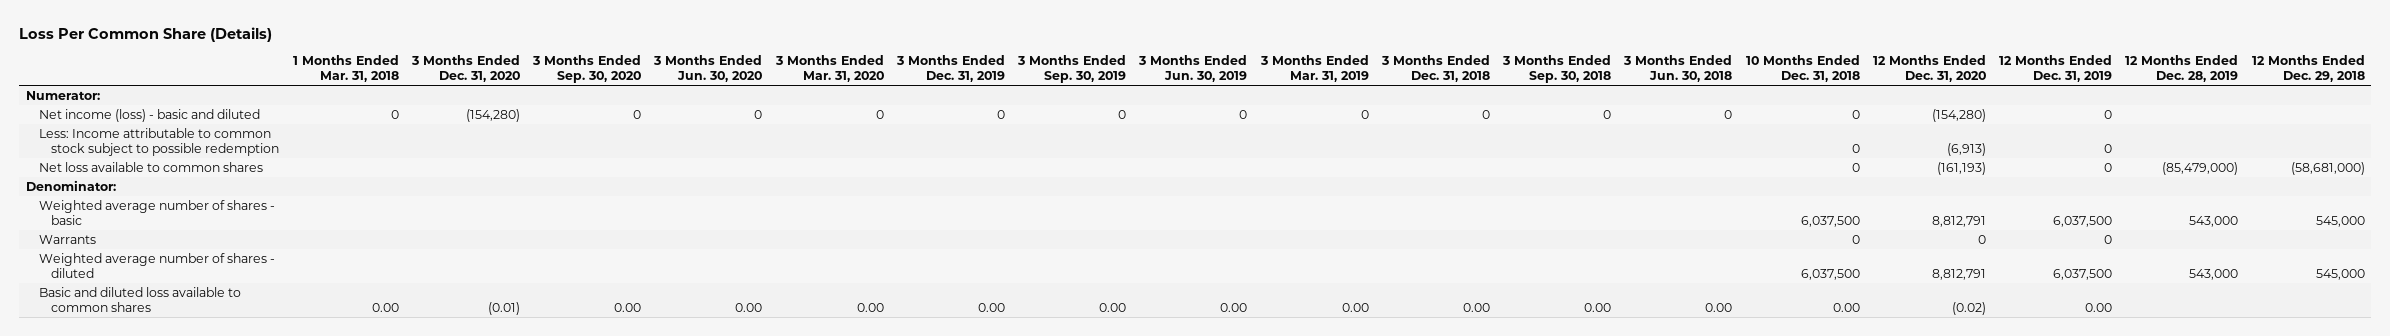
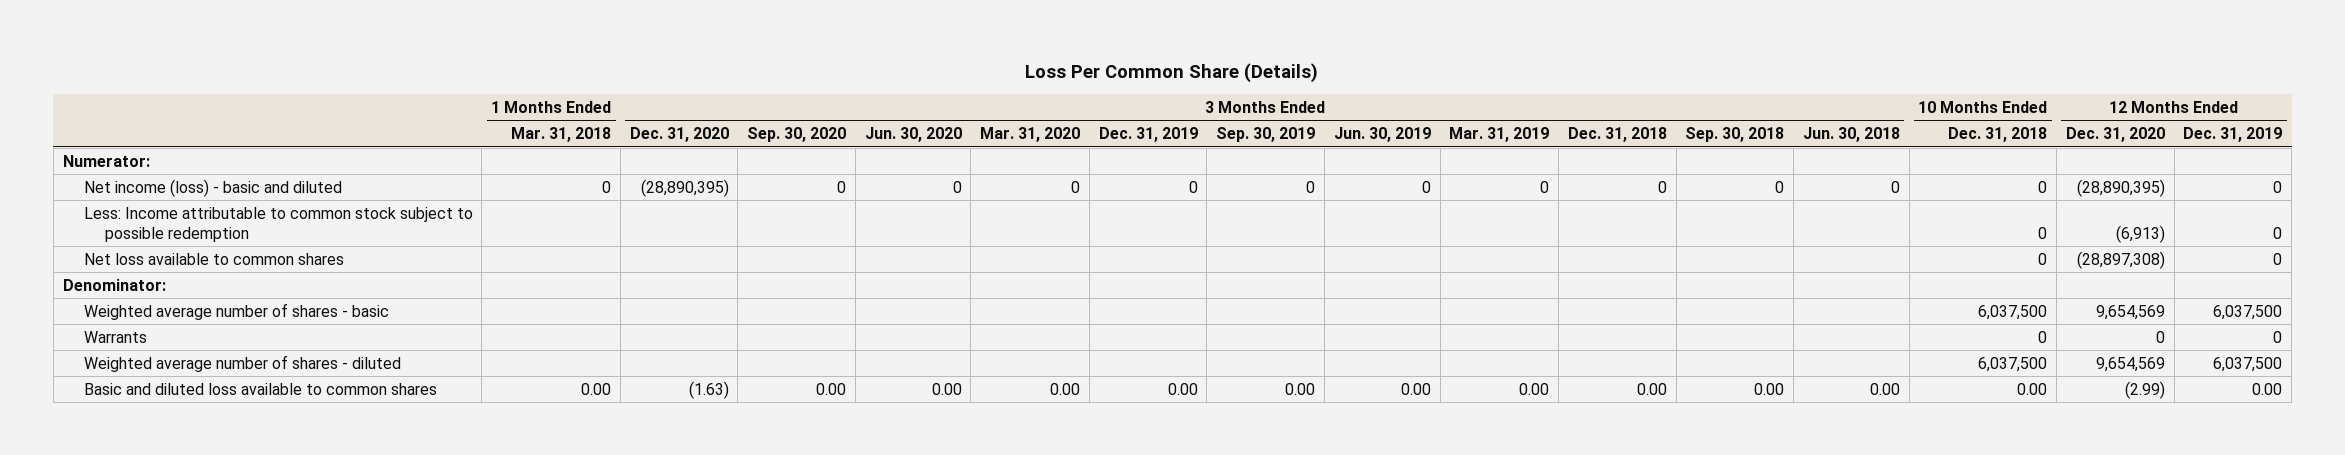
- | 1 Months Ended Mar. 31, 2018 | 3 Months Ended Dec. 31, 2020 | 3 Months Ended Sep. 30, 2020 | 3 Months Ended Jun. 30, 2020 | 3 Months Ended Mar. 31, 2020 | 3 Months Ended Dec. 31, 2019 | 3 Months Ended Sep. 30, 2019 | 3 Months Ended Jun. 30, 2019 | 3 Months Ended Mar. 31, 2019 | 3 Months Ended Dec. 31, 2018 | 3 Months Ended Sep. 30, 2018 | 3 Months Ended Jun. 30, 2018 | 10 Months Ended Dec. 31, 2018 | 12 Months Ended Dec. 31, 2020 | 12 Months Ended Dec. 31, 2019 | 12 Months Ended Dec. 28, 2019 | 12 Months Ended Dec. 29, 2018
+ | 1 Months Ended Mar. 31, 2018 | 3 Months Ended Dec. 31, 2020 | 3 Months Ended Sep. 30, 2020 | 3 Months Ended Jun. 30, 2020 | 3 Months Ended Mar. 31, 2020 | 3 Months Ended Dec. 31, 2019 | 3 Months Ended Sep. 30, 2019 | 3 Months Ended Jun. 30, 2019 | 3 Months Ended Mar. 31, 2019 | 3 Months Ended Dec. 31, 2018 | 3 Months Ended Sep. 30, 2018 | 3 Months Ended Jun. 30, 2018 | 10 Months Ended Dec. 31, 2018 | 12 Months Ended Dec. 31, 2020 | 12 Months Ended Dec. 31, 2019
- Net income (loss) - basic and diluted | 0 | (154,280) | 0 | 0 | 0 | 0 | 0 | 0 | 0 | 0 | 0 | 0 | 0 | (154,280) | 0 | |
+ Net income (loss) - basic and diluted | 0 | (28,890,395) | 0 | 0 | 0 | 0 | 0 | 0 | 0 | 0 | 0 | 0 | 0 | (28,890,395) | 0
- Net loss available to common shares | | | | | | | | | | | | | 0 | (161,193) | 0 | (85,479,000) | (58,681,000)
+ Net loss available to common shares | | | | | | | | | | | | | 0 | (28,897,308) | 0
- Weighted average number of shares - basic | | | | | | | | | | | | | 6,037,500 | 8,812,791 | 6,037,500 | 543,000 | 545,000
+ Weighted average number of shares - basic | | | | | | | | | | | | | 6,037,500 | 9,654,569 | 6,037,500
- Weighted average number of shares - diluted | | | | | | | | | | | | | 6,037,500 | 8,812,791 | 6,037,500 | 543,000 | 545,000
- Basic and diluted loss available to common shares | 0.00 | (0.01) | 0.00 | 0.00 | 0.00 | 0.00 | 0.00 | 0.00 | 0.00 | 0.00 | 0.00 | 0.00 | 0.00 | (0.02) | 0.00 | |
+ Weighted average number of shares - diluted | | | | | | | | | | | | | 6,037,500 | 9,654,569 | 6,037,500
+ Basic and diluted loss available to common shares | 0.00 | (1.63) | 0.00 | 0.00 | 0.00 | 0.00 | 0.00 | 0.00 | 0.00 | 0.00 | 0.00 | 0.00 | 0.00 | (2.99) | 0.00

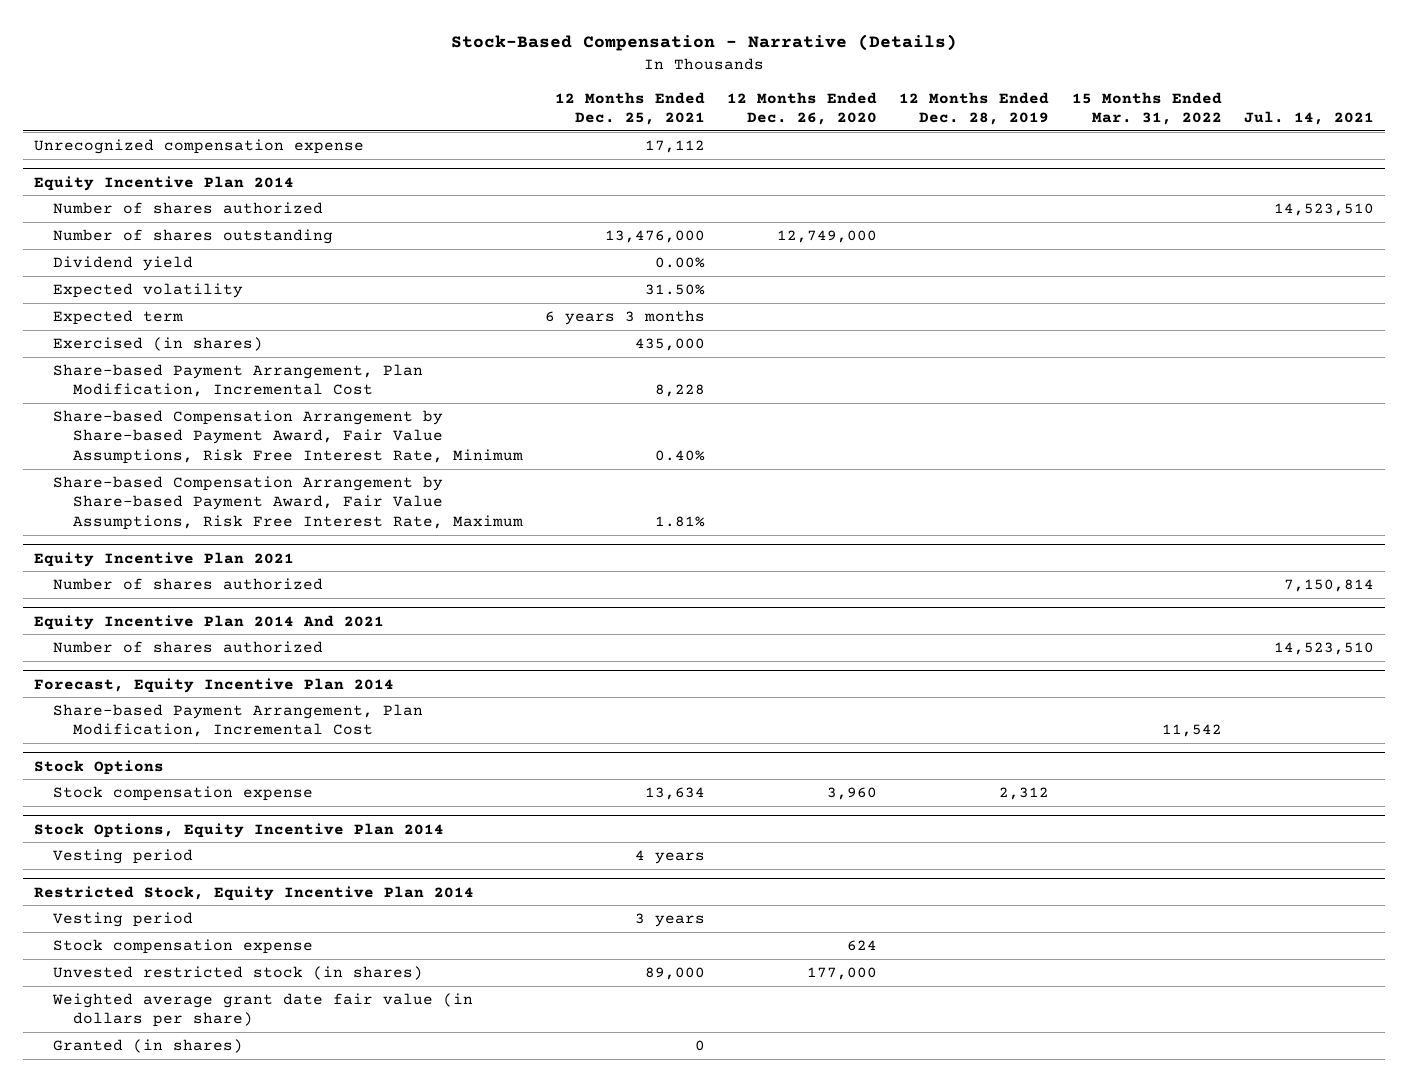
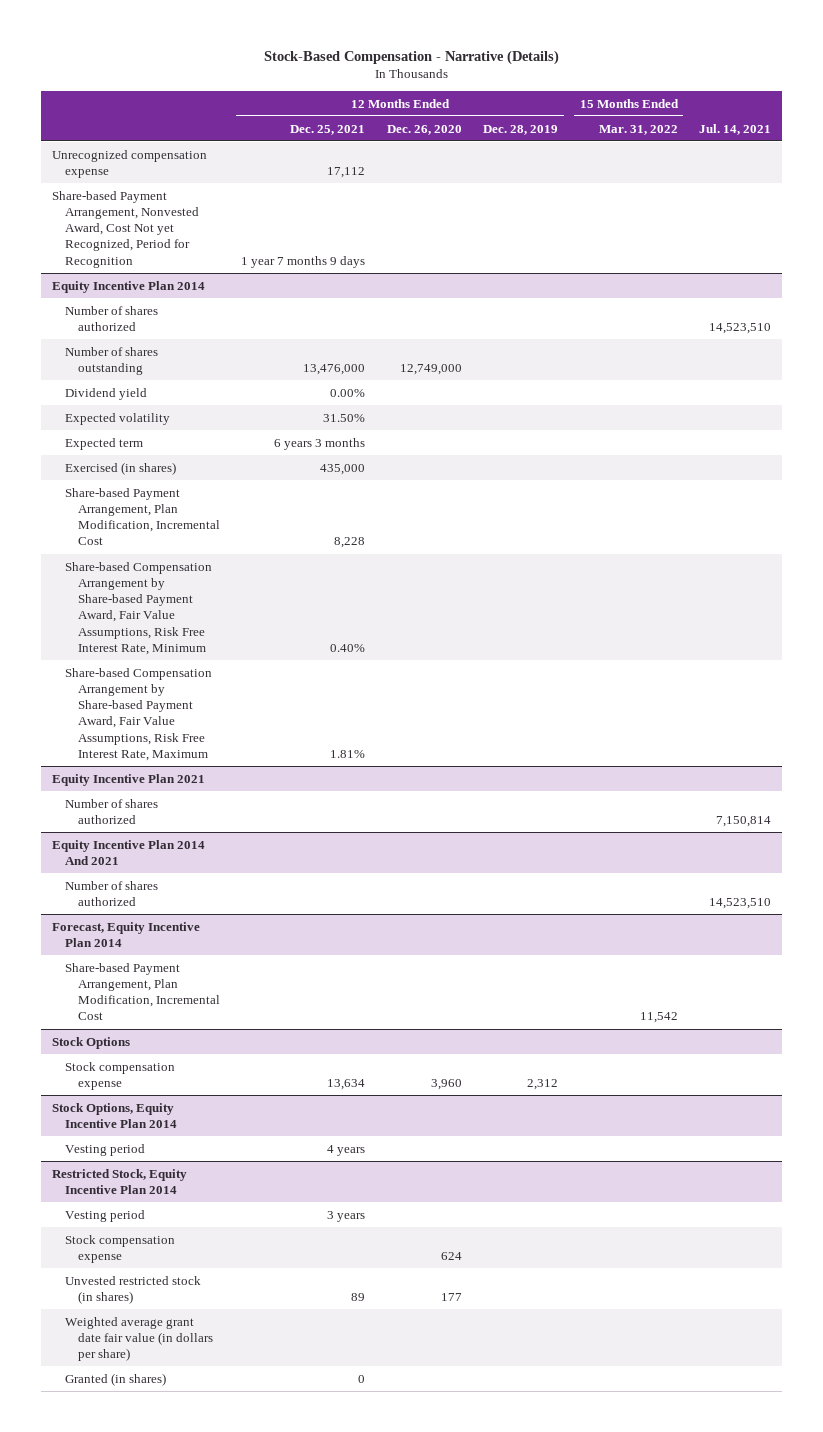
+ Share-based Payment Arrangement, Nonvested Award, Cost Not yet Recognized, Period for Recognition | 1 year 7 months 9 days | | | |
@ Restricted Stock, Equity Incentive Plan 2014
- Unvested restricted stock (in shares) | 89,000 | 177,000 | | |
+ Unvested restricted stock (in shares) | 89 | 177 | | |

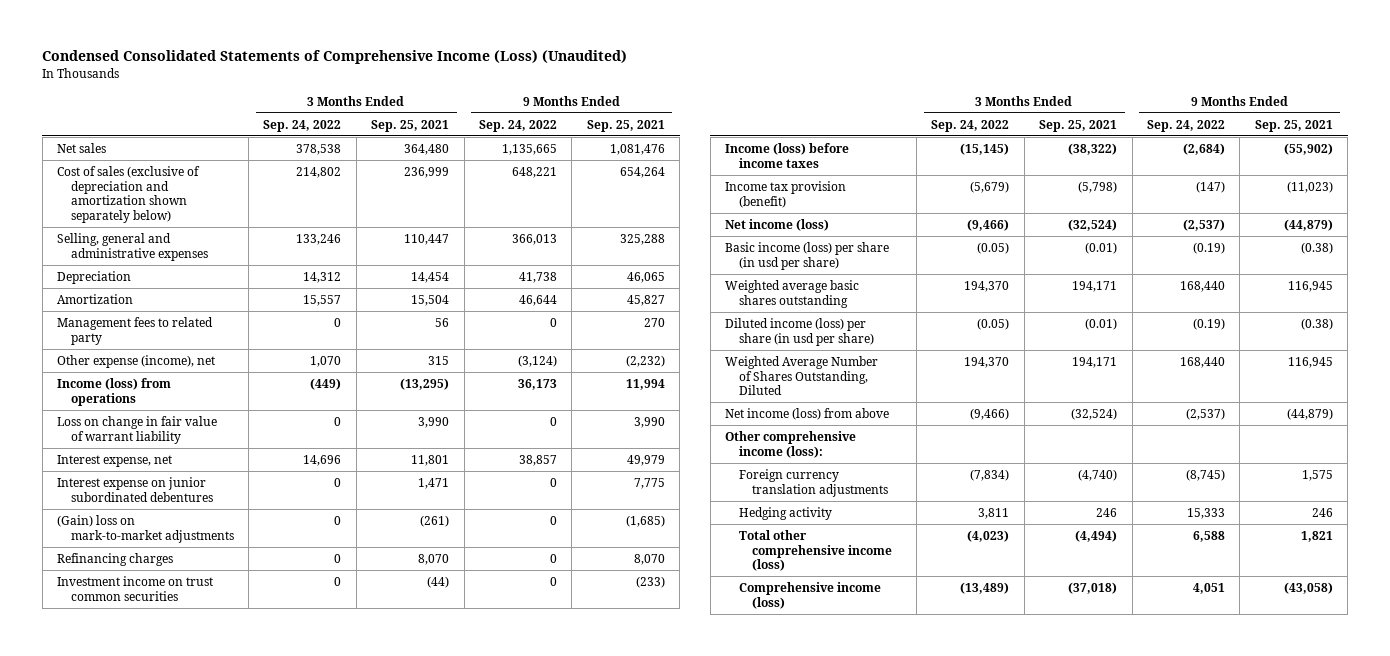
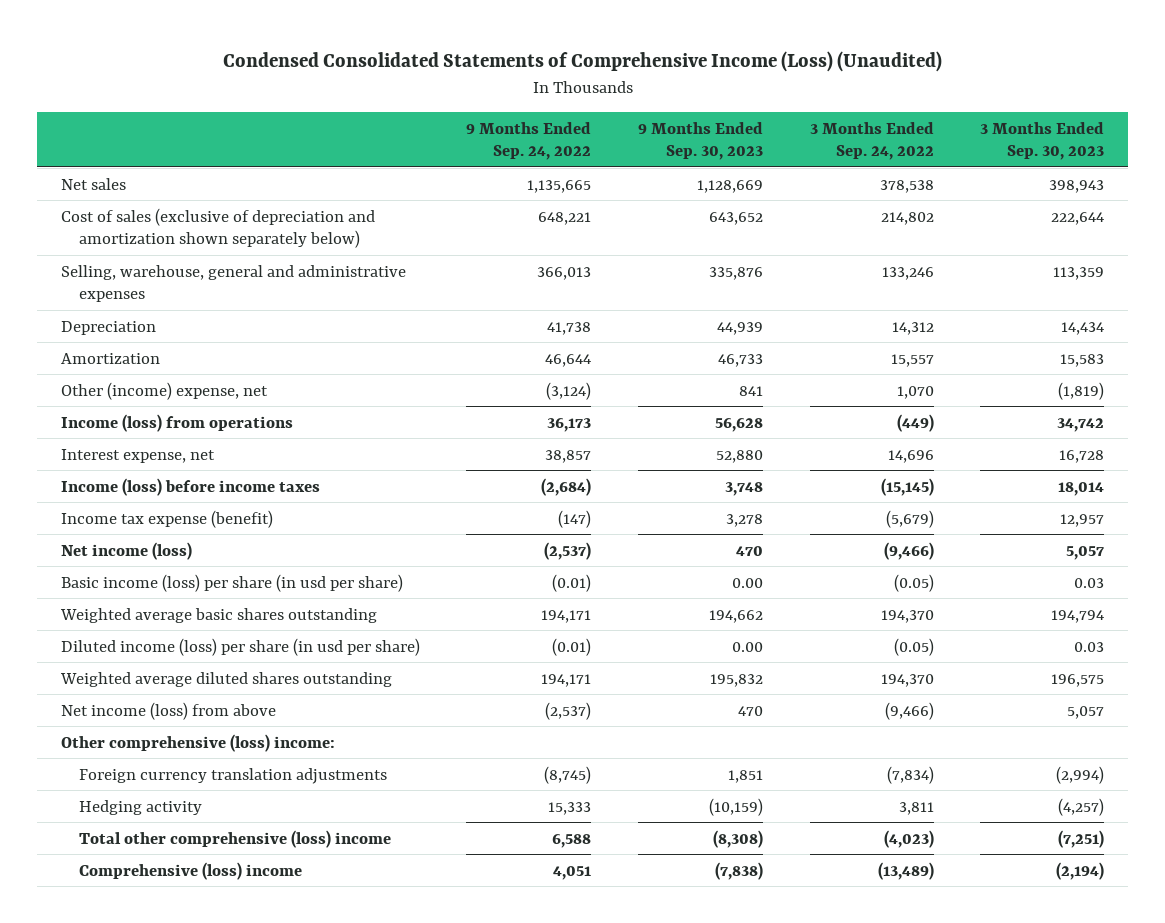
- | 3 Months Ended Sep. 24, 2022 | 3 Months Ended Sep. 25, 2021 | 9 Months Ended Sep. 24, 2022 | 9 Months Ended Sep. 25, 2021
+ | 9 Months Ended Sep. 24, 2022 | 9 Months Ended Sep. 30, 2023 | 3 Months Ended Sep. 24, 2022 | 3 Months Ended Sep. 30, 2023
- Selling, general and administrative expenses | 133,246 | 110,447 | 366,013 | 325,288
+ Selling, warehouse, general and administrative expenses | 366,013 | 335,876 | 133,246 | 113,359
- Management fees to related party | 0 | 56 | 0 | 270
- Other expense (income), net | 1,070 | 315 | (3,124) | (2,232)
+ Other (income) expense, net | (3,124) | 841 | 1,070 | (1,819)
- Loss on change in fair value of warrant liability | 0 | 3,990 | 0 | 3,990
- Interest expense on junior subordinated debentures | 0 | 1,471 | 0 | 7,775
- (Gain) loss on mark-to-market adjustments | 0 | (261) | 0 | (1,685)
- Refinancing charges | 0 | 8,070 | 0 | 8,070
- Investment income on trust common securities | 0 | (44) | 0 | (233)
- Income tax provision (benefit) | (5,679) | (5,798) | (147) | (11,023)
+ Income tax expense (benefit) | (147) | 3,278 | (5,679) | 12,957
- Basic income (loss) per share (in usd per share) | (0.05) | (0.01) | (0.19) | (0.38)
- Weighted average basic shares outstanding | 194,370 | 194,171 | 168,440 | 116,945
- Diluted income (loss) per share (in usd per share) | (0.05) | (0.01) | (0.19) | (0.38)
- Weighted Average Number of Shares Outstanding, Diluted | 194,370 | 194,171 | 168,440 | 116,945
+ Basic income (loss) per share (in usd per share) | (0.01) | 0.00 | (0.05) | 0.03
+ Weighted average basic shares outstanding | 194,171 | 194,662 | 194,370 | 194,794
+ Diluted income (loss) per share (in usd per share) | (0.01) | 0.00 | (0.05) | 0.03
+ Weighted average diluted shares outstanding | 194,171 | 195,832 | 194,370 | 196,575
- Other comprehensive income (loss):
+ Other comprehensive (loss) income:
- Total other comprehensive income (loss) | (4,023) | (4,494) | 6,588 | 1,821
- Comprehensive income (loss) | (13,489) | (37,018) | 4,051 | (43,058)
+ Total other comprehensive (loss) income | 6,588 | (8,308) | (4,023) | (7,251)
+ Comprehensive (loss) income | 4,051 | (7,838) | (13,489) | (2,194)

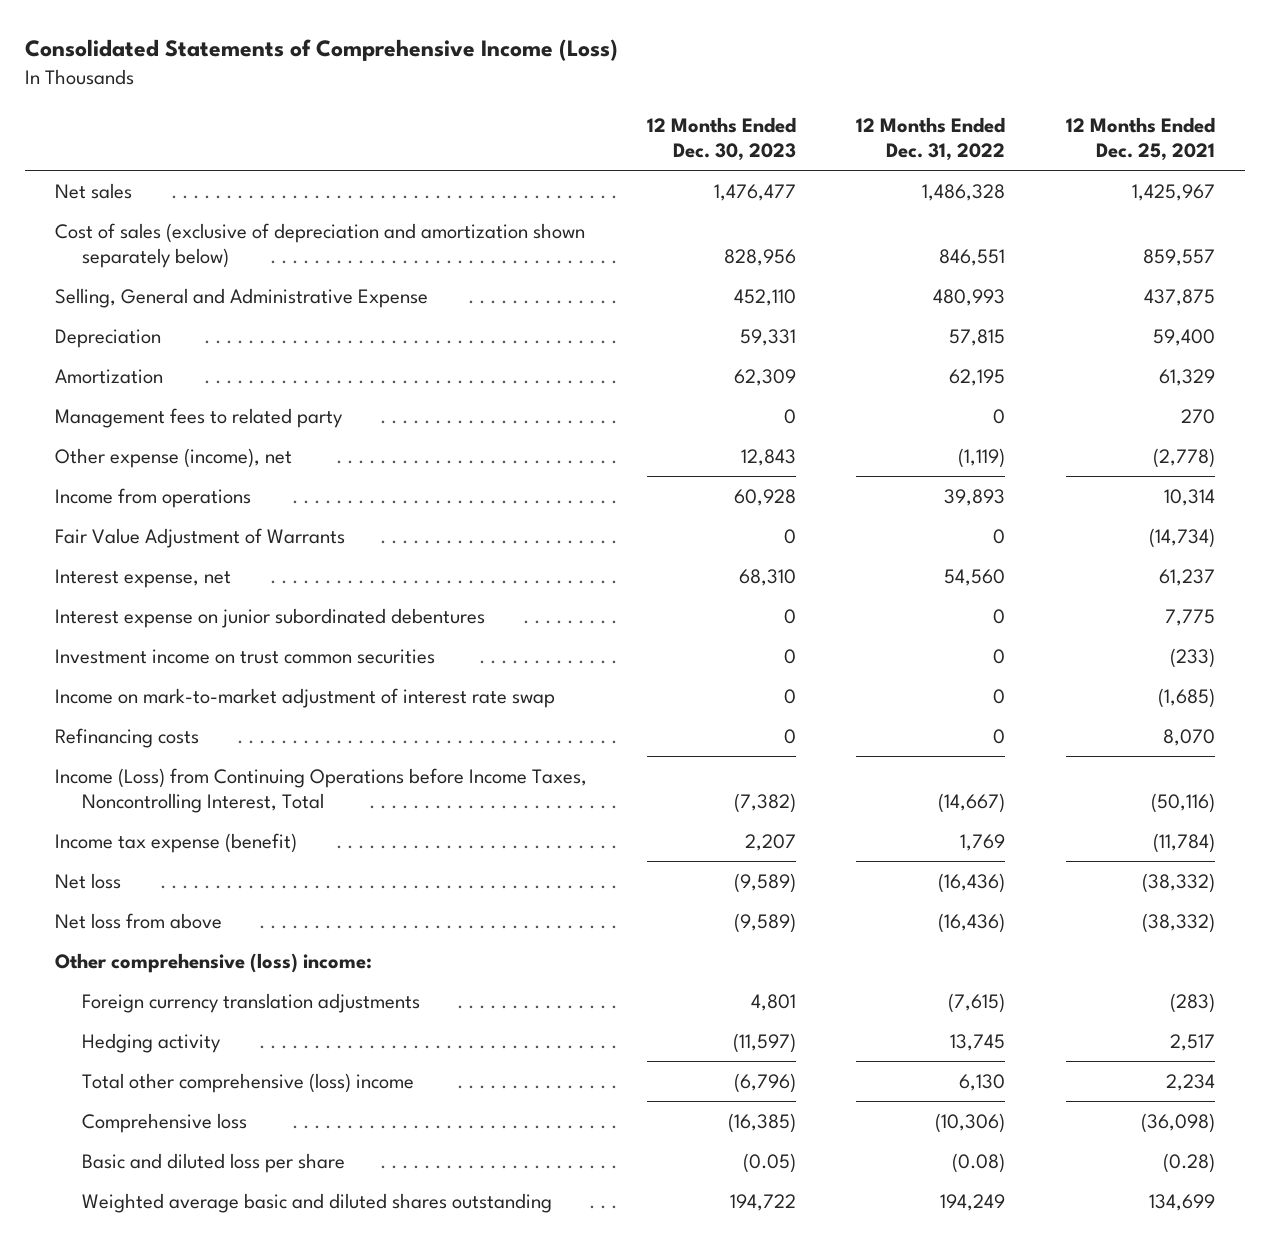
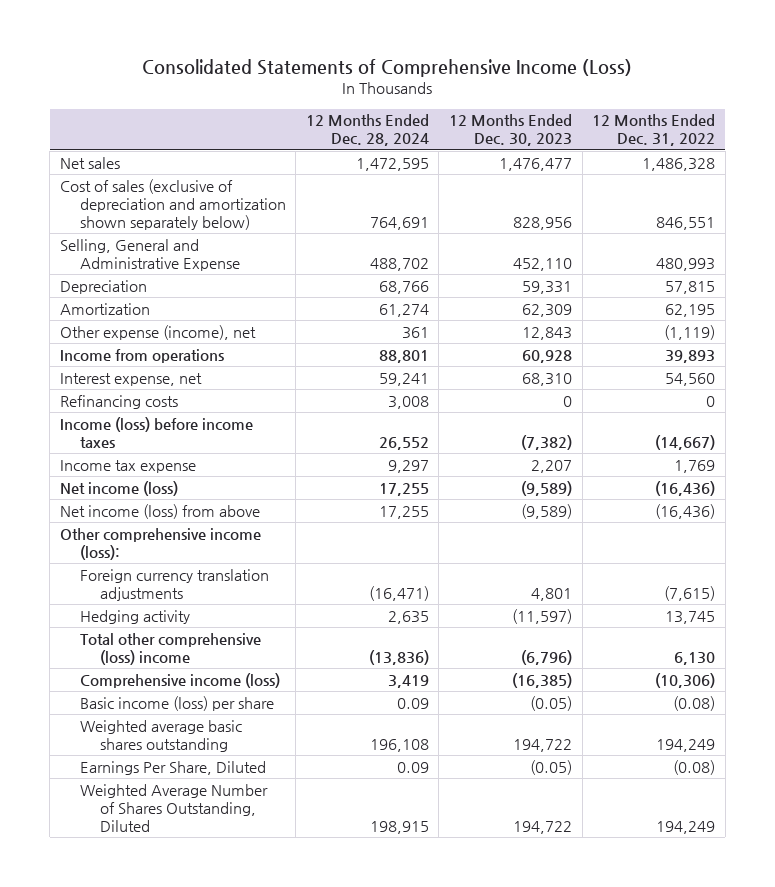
- | 12 Months Ended Dec. 30, 2023 | 12 Months Ended Dec. 31, 2022 | 12 Months Ended Dec. 25, 2021
+ | 12 Months Ended Dec. 28, 2024 | 12 Months Ended Dec. 30, 2023 | 12 Months Ended Dec. 31, 2022
- Management fees to related party | 0 | 0 | 270
- Fair Value Adjustment of Warrants | 0 | 0 | (14,734)
- Interest expense on junior subordinated debentures | 0 | 0 | 7,775
- Investment income on trust common securities | 0 | 0 | (233)
- Income on mark-to-market adjustment of interest rate swap | 0 | 0 | (1,685)
- Income (Loss) from Continuing Operations before Income Taxes, Noncontrolling Interest, Total | (7,382) | (14,667) | (50,116)
- Income tax expense (benefit) | 2,207 | 1,769 | (11,784)
- Net loss | (9,589) | (16,436) | (38,332)
- Net loss from above | (9,589) | (16,436) | (38,332)
- Other comprehensive (loss) income:
+ Income (loss) before income taxes | 26,552 | (7,382) | (14,667)
+ Income tax expense | 9,297 | 2,207 | 1,769
+ Net income (loss) | 17,255 | (9,589) | (16,436)
+ Net income (loss) from above | 17,255 | (9,589) | (16,436)
+ Other comprehensive income (loss):
- Comprehensive loss | (16,385) | (10,306) | (36,098)
- Basic and diluted loss per share | (0.05) | (0.08) | (0.28)
- Weighted average basic and diluted shares outstanding | 194,722 | 194,249 | 134,699
+ Comprehensive income (loss) | 3,419 | (16,385) | (10,306)
+ Basic income (loss) per share | 0.09 | (0.05) | (0.08)
+ Weighted average basic shares outstanding | 196,108 | 194,722 | 194,249
+ Earnings Per Share, Diluted | 0.09 | (0.05) | (0.08)
+ Weighted Average Number of Shares Outstanding, Diluted | 198,915 | 194,722 | 194,249

